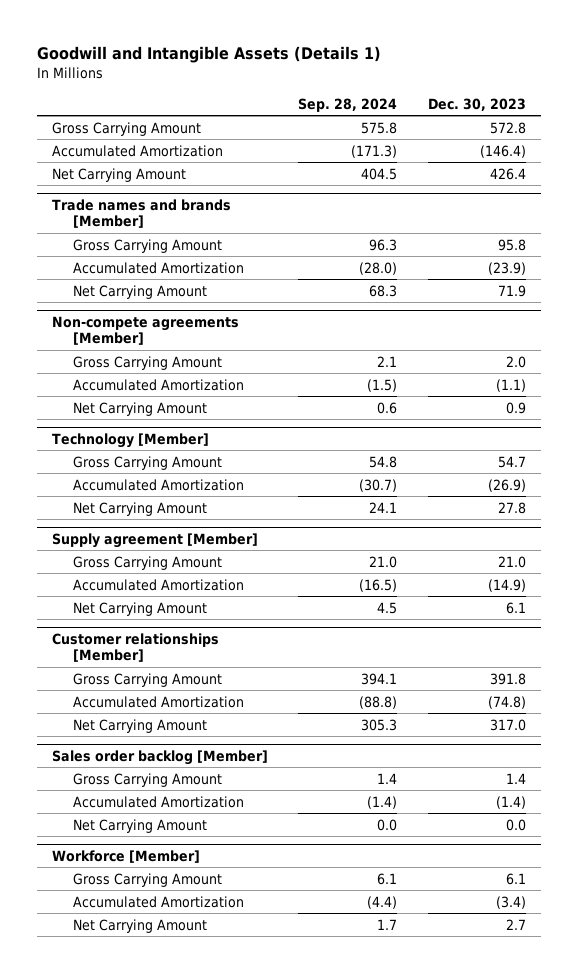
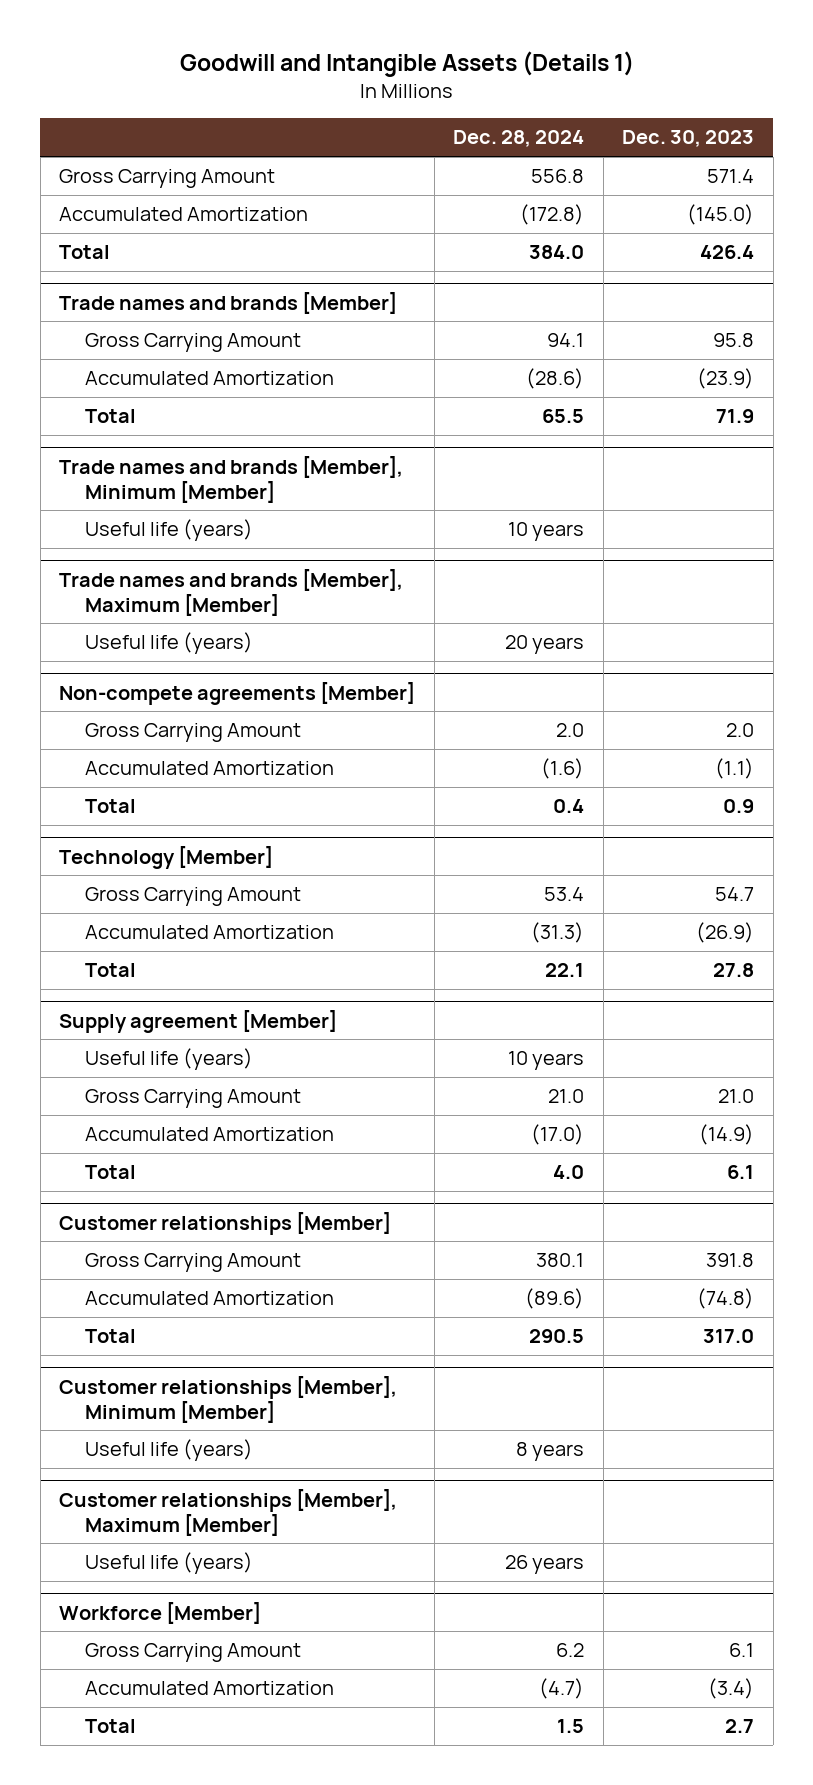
- | Sep. 28, 2024 | Dec. 30, 2023
+ | Dec. 28, 2024 | Dec. 30, 2023
- Gross Carrying Amount | 575.8 | 572.8
- Accumulated Amortization | (171.3) | (146.4)
- Net Carrying Amount | 404.5 | 426.4
+ Gross Carrying Amount | 556.8 | 571.4
+ Accumulated Amortization | (172.8) | (145.0)
+ Total | 384.0 | 426.4
@ Trade names and brands [Member]
- Net Carrying Amount | 68.3 | 71.9
+ Total | 65.5 | 71.9
+ Trade names and brands [Member], Minimum [Member]
+ Useful life (years) | 10 years |
+ Trade names and brands [Member], Maximum [Member]
+ Useful life (years) | 20 years |
@ Non-compete agreements [Member]
- Net Carrying Amount | 0.6 | 0.9
+ Total | 0.4 | 0.9
@ Technology [Member]
- Net Carrying Amount | 24.1 | 27.8
+ Total | 22.1 | 27.8
@ Supply agreement [Member]
+ Useful life (years) | 10 years |
- Net Carrying Amount | 4.5 | 6.1
+ Total | 4.0 | 6.1
@ Customer relationships [Member]
- Net Carrying Amount | 305.3 | 317.0
- Sales order backlog [Member]
- Gross Carrying Amount | 1.4 | 1.4
- Accumulated Amortization | (1.4) | (1.4)
- Net Carrying Amount | 0.0 | 0.0
@ Customer relationships [Member]
+ Total | 290.5 | 317.0
+ Customer relationships [Member], Minimum [Member]
+ Useful life (years) | 8 years |
+ Customer relationships [Member], Maximum [Member]
+ Useful life (years) | 26 years |
@ Workforce [Member]
- Net Carrying Amount | 1.7 | 2.7
+ Total | 1.5 | 2.7

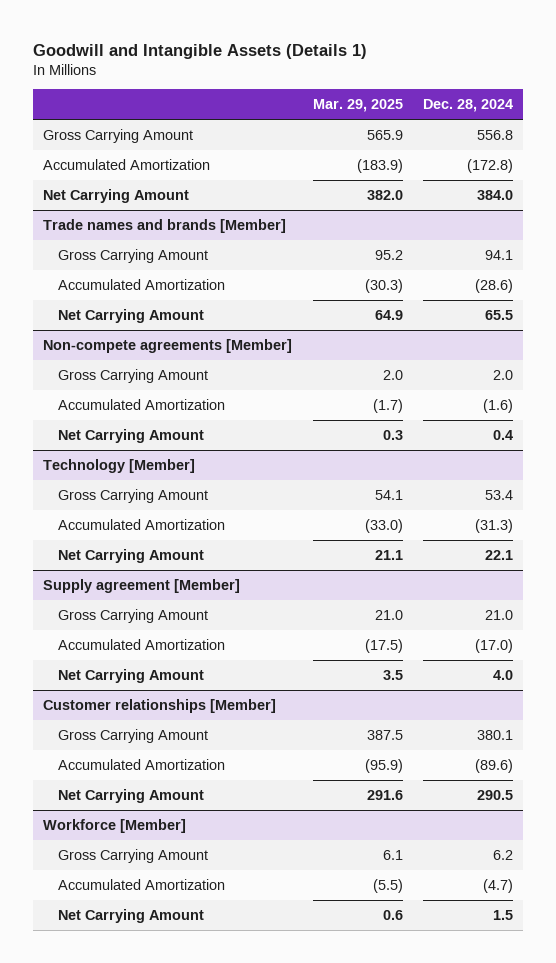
- | Dec. 28, 2024 | Dec. 30, 2023
+ | Mar. 29, 2025 | Dec. 28, 2024
- Total | 384.0 | 426.4
+ Net Carrying Amount | 382.0 | 384.0
@ Trade names and brands [Member]
- Total | 65.5 | 71.9
- Trade names and brands [Member], Minimum [Member]
- Useful life (years) | 10 years |
- Trade names and brands [Member], Maximum [Member]
- Useful life (years) | 20 years |
@ Trade names and brands [Member]
+ Net Carrying Amount | 64.9 | 65.5
@ Non-compete agreements [Member]
- Total | 0.4 | 0.9
+ Net Carrying Amount | 0.3 | 0.4
@ Technology [Member]
- Total | 22.1 | 27.8
+ Net Carrying Amount | 21.1 | 22.1
@ Supply agreement [Member]
- Useful life (years) | 10 years |
- Total | 4.0 | 6.1
+ Net Carrying Amount | 3.5 | 4.0
@ Customer relationships [Member]
- Total | 290.5 | 317.0
- Customer relationships [Member], Minimum [Member]
- Useful life (years) | 8 years |
- Customer relationships [Member], Maximum [Member]
- Useful life (years) | 26 years |
@ Customer relationships [Member]
+ Net Carrying Amount | 291.6 | 290.5
@ Workforce [Member]
- Total | 1.5 | 2.7
+ Net Carrying Amount | 0.6 | 1.5

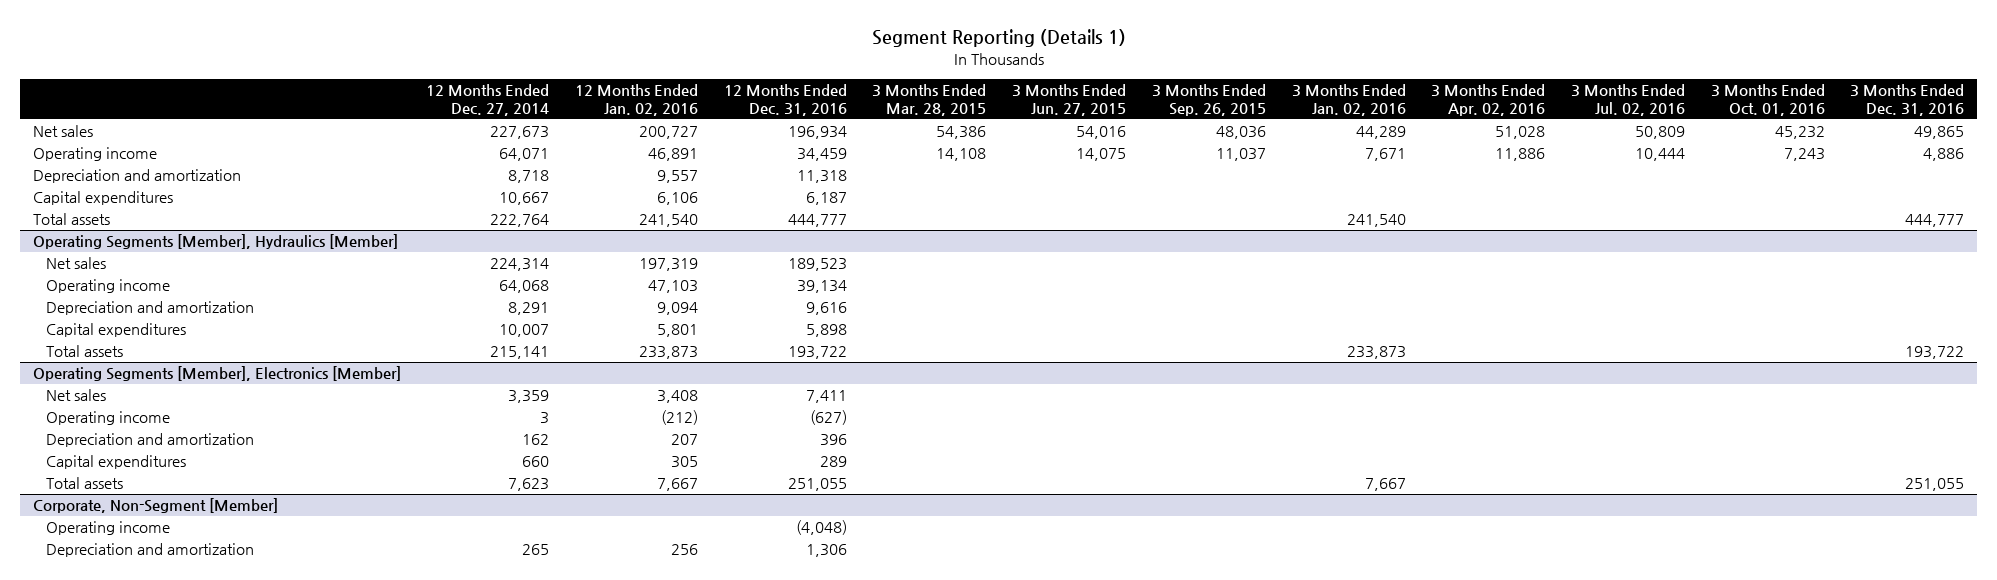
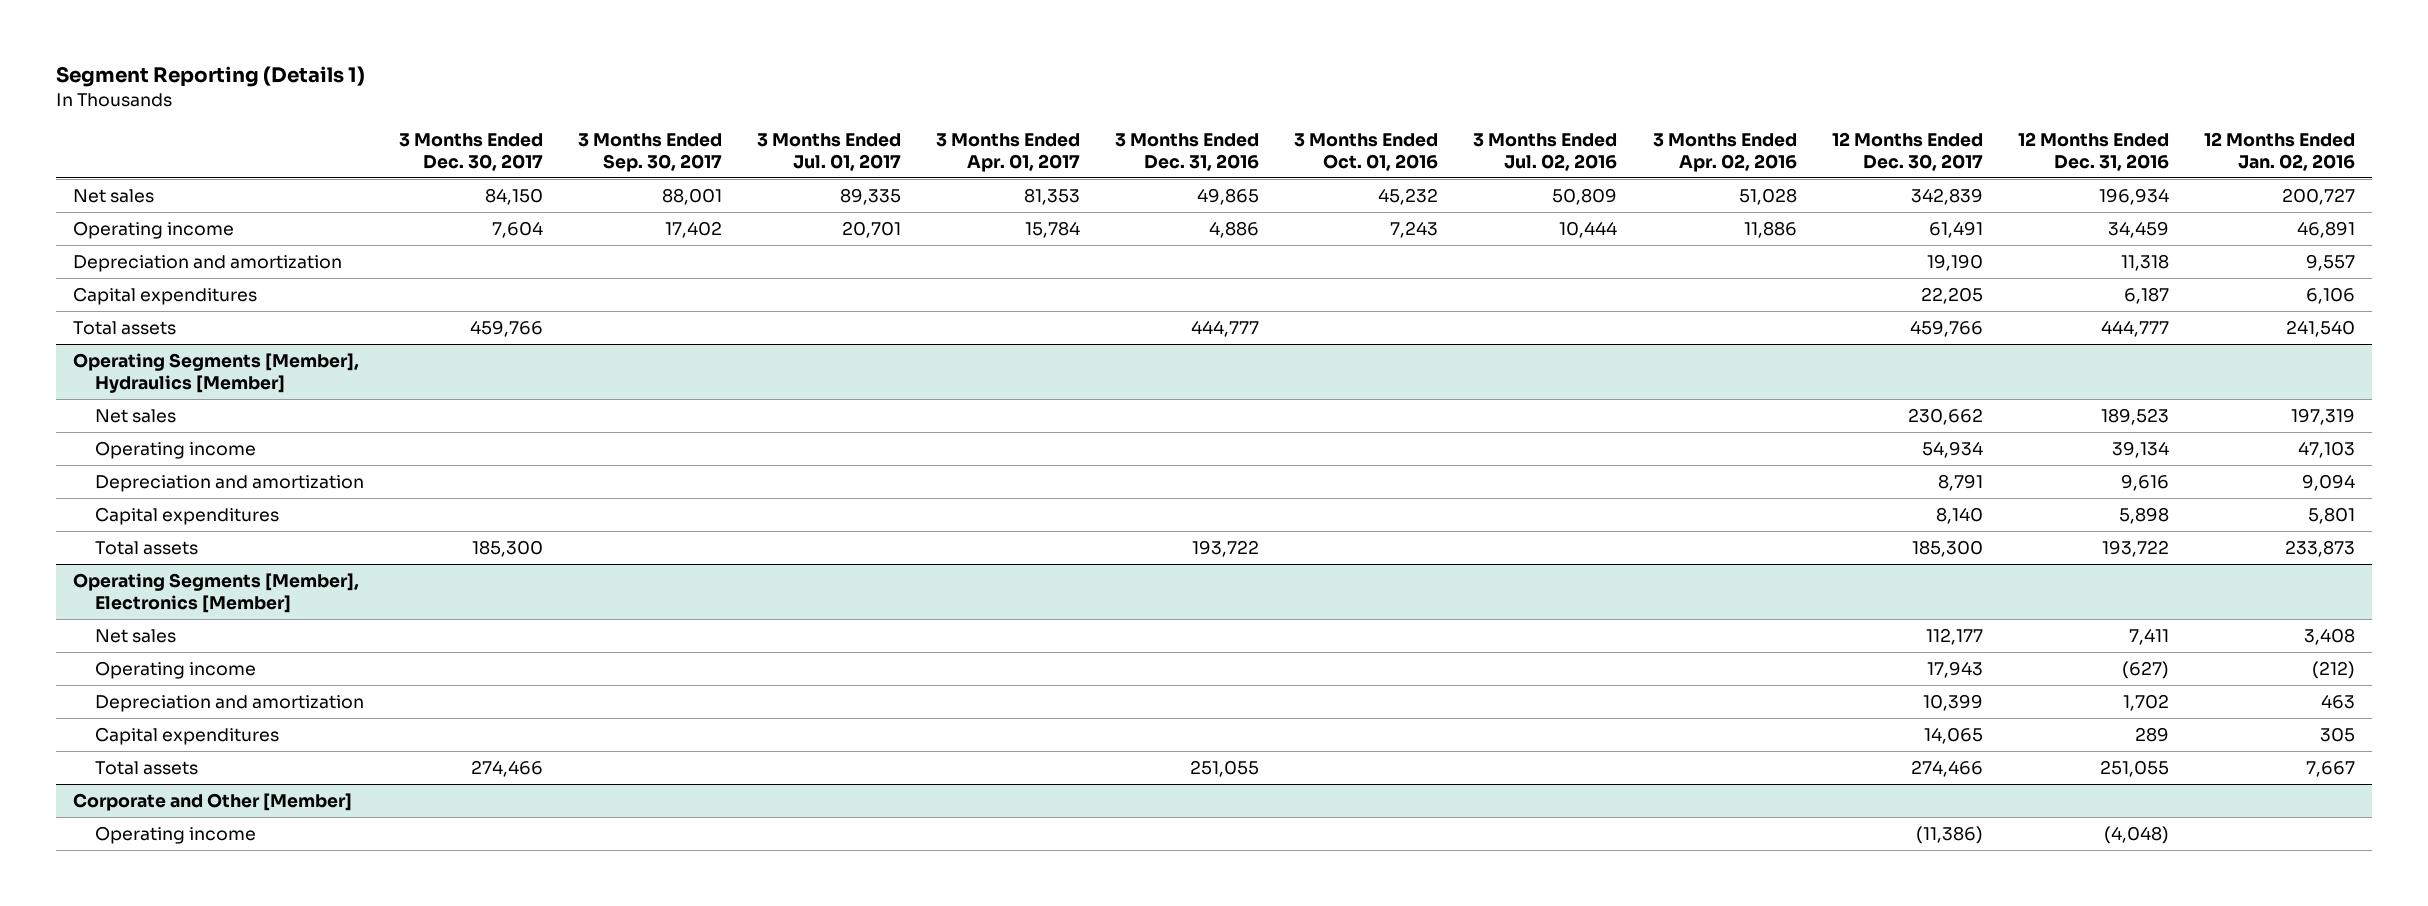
- | 12 Months Ended Dec. 27, 2014 | 12 Months Ended Jan. 02, 2016 | 12 Months Ended Dec. 31, 2016 | 3 Months Ended Mar. 28, 2015 | 3 Months Ended Jun. 27, 2015 | 3 Months Ended Sep. 26, 2015 | 3 Months Ended Jan. 02, 2016 | 3 Months Ended Apr. 02, 2016 | 3 Months Ended Jul. 02, 2016 | 3 Months Ended Oct. 01, 2016 | 3 Months Ended Dec. 31, 2016
+ | 3 Months Ended Dec. 30, 2017 | 3 Months Ended Sep. 30, 2017 | 3 Months Ended Jul. 01, 2017 | 3 Months Ended Apr. 01, 2017 | 3 Months Ended Dec. 31, 2016 | 3 Months Ended Oct. 01, 2016 | 3 Months Ended Jul. 02, 2016 | 3 Months Ended Apr. 02, 2016 | 12 Months Ended Dec. 30, 2017 | 12 Months Ended Dec. 31, 2016 | 12 Months Ended Jan. 02, 2016
@ Operating Segments [Member], Electronics [Member]
- Depreciation and amortization | 162 | 207 | 396 | | | | | | | |
+ Depreciation and amortization | | | | | | | | | 10,399 | 1,702 | 463
- Corporate, Non-Segment [Member]
+ Corporate and Other [Member]
- Depreciation and amortization | 265 | 256 | 1,306 | | | | | | | |

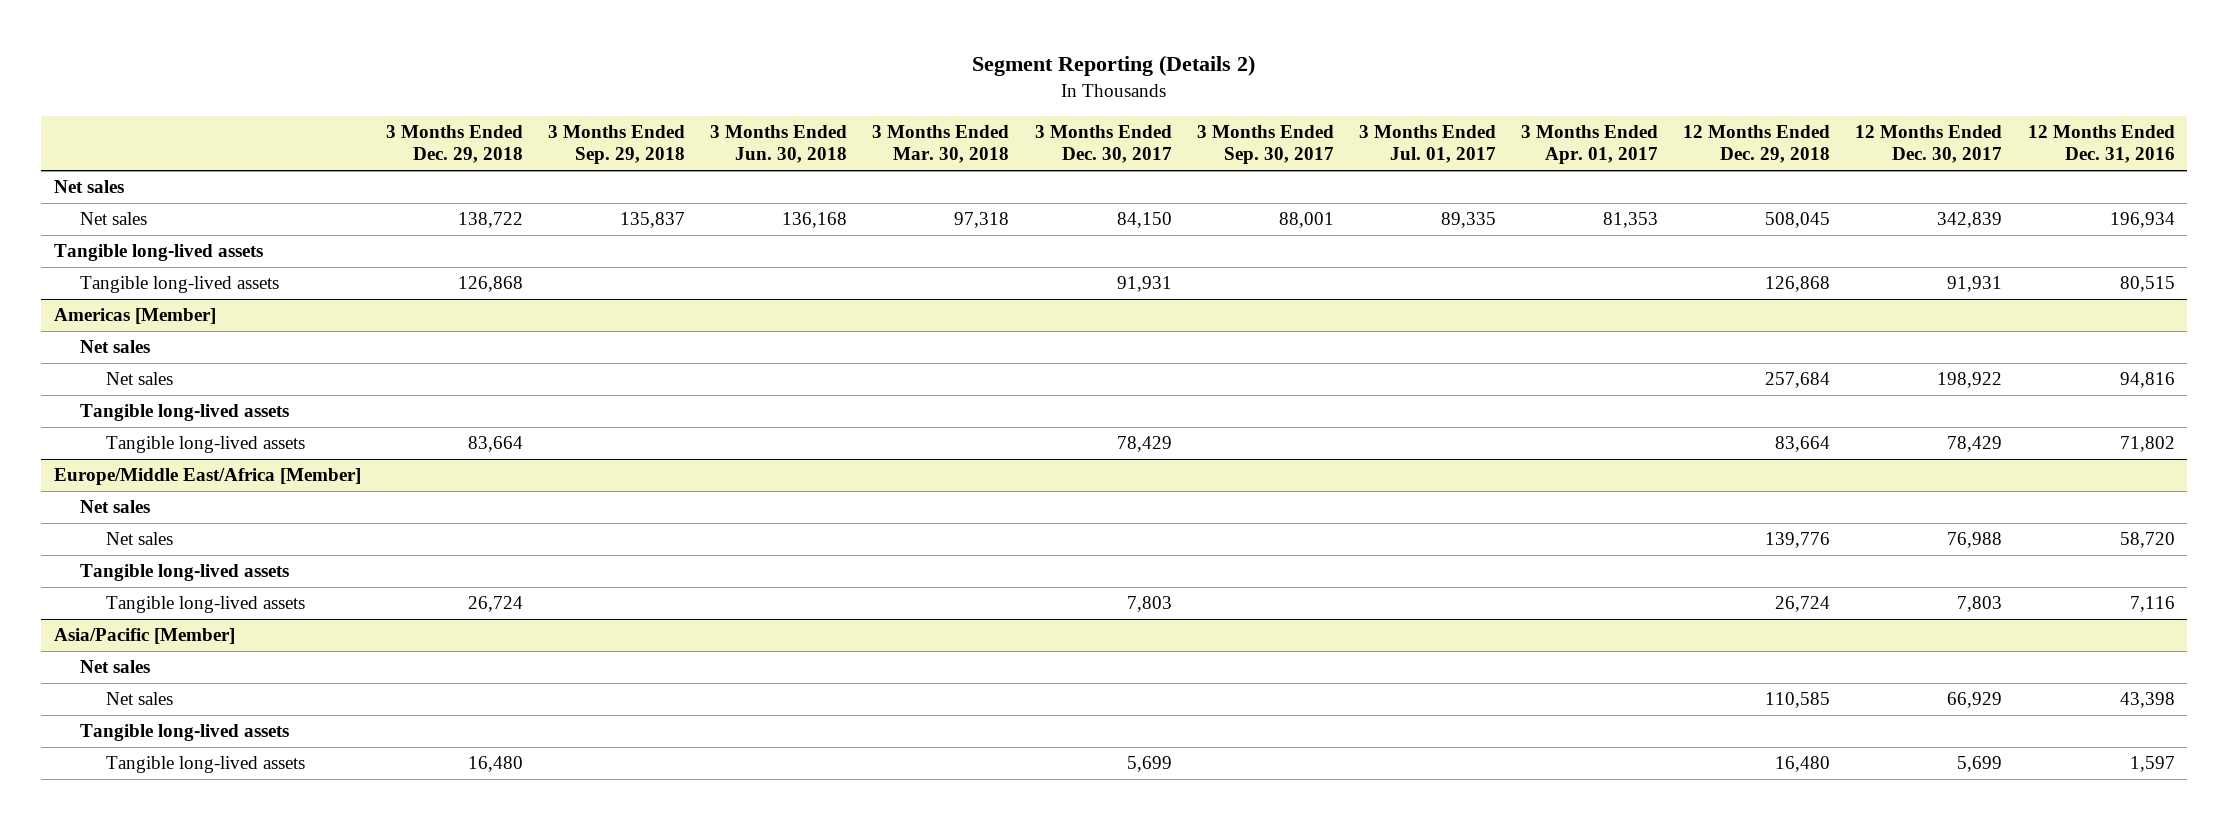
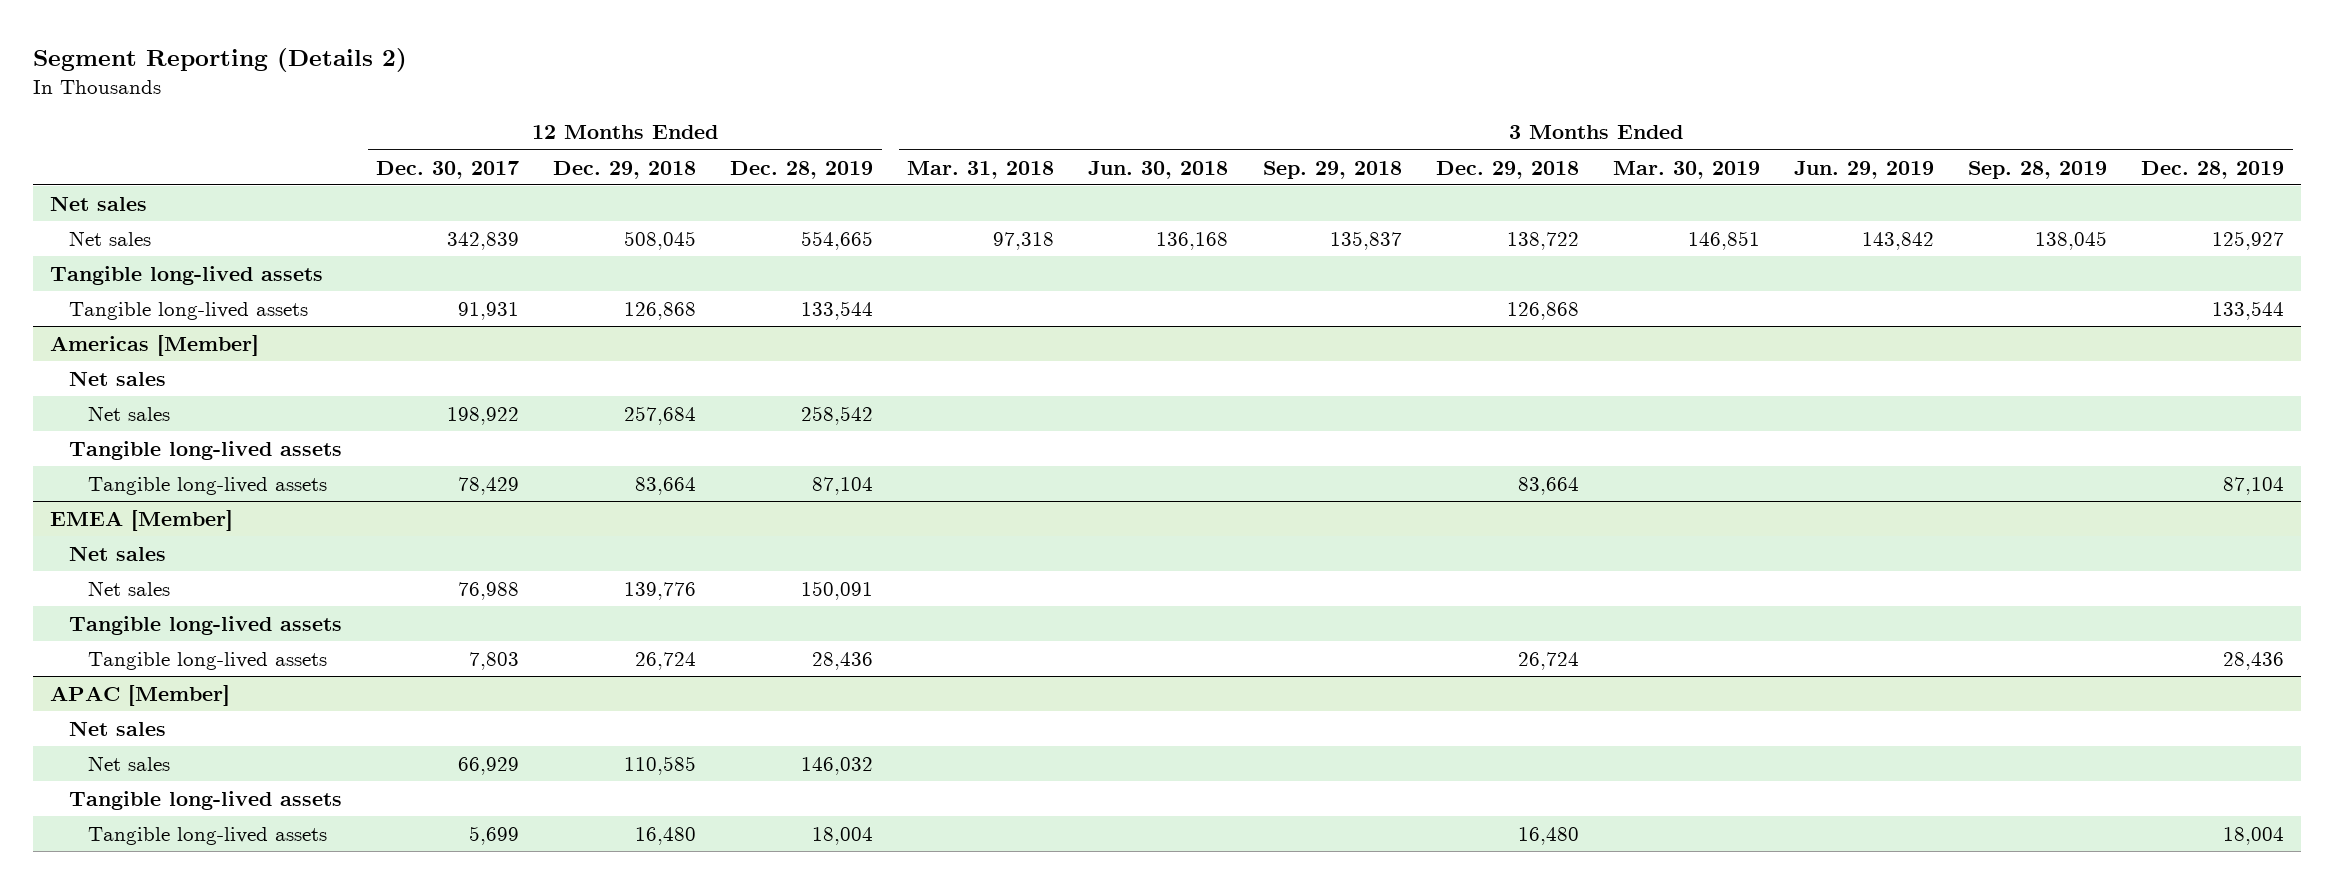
- | 3 Months Ended Dec. 29, 2018 | 3 Months Ended Sep. 29, 2018 | 3 Months Ended Jun. 30, 2018 | 3 Months Ended Mar. 30, 2018 | 3 Months Ended Dec. 30, 2017 | 3 Months Ended Sep. 30, 2017 | 3 Months Ended Jul. 01, 2017 | 3 Months Ended Apr. 01, 2017 | 12 Months Ended Dec. 29, 2018 | 12 Months Ended Dec. 30, 2017 | 12 Months Ended Dec. 31, 2016
+ | 12 Months Ended Dec. 30, 2017 | 12 Months Ended Dec. 29, 2018 | 12 Months Ended Dec. 28, 2019 | 3 Months Ended Mar. 31, 2018 | 3 Months Ended Jun. 30, 2018 | 3 Months Ended Sep. 29, 2018 | 3 Months Ended Dec. 29, 2018 | 3 Months Ended Mar. 30, 2019 | 3 Months Ended Jun. 29, 2019 | 3 Months Ended Sep. 28, 2019 | 3 Months Ended Dec. 28, 2019
- Europe/Middle East/Africa [Member]
+ EMEA [Member]
- Asia/Pacific [Member]
+ APAC [Member]

